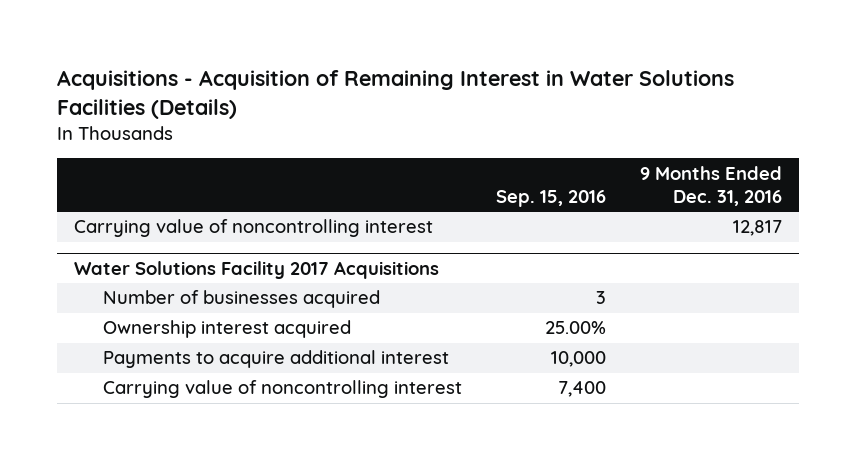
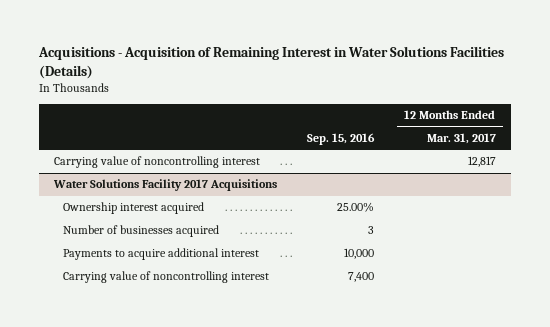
- | Sep. 15, 2016 | 9 Months Ended Dec. 31, 2016
+ | Sep. 15, 2016 | 12 Months Ended Mar. 31, 2017
@ Water Solutions Facility 2017 Acquisitions
moved down: Number of businesses acquired | 3 |

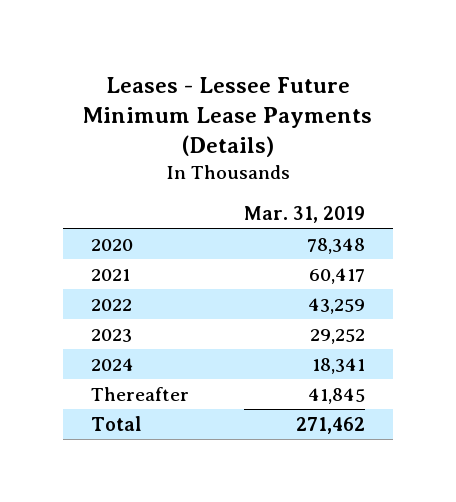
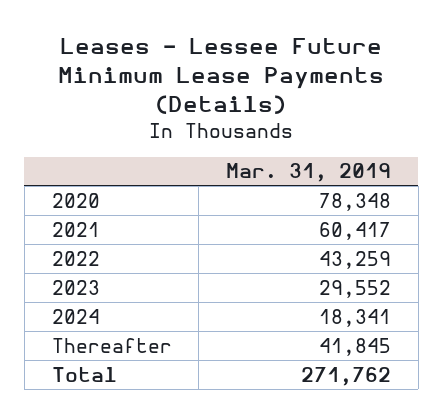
- 2023 | 29,252
+ 2023 | 29,552
- Total | 271,462
+ Total | 271,762

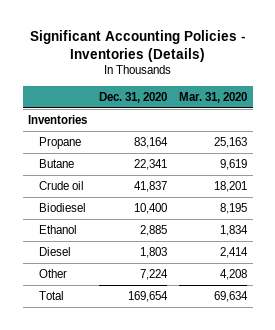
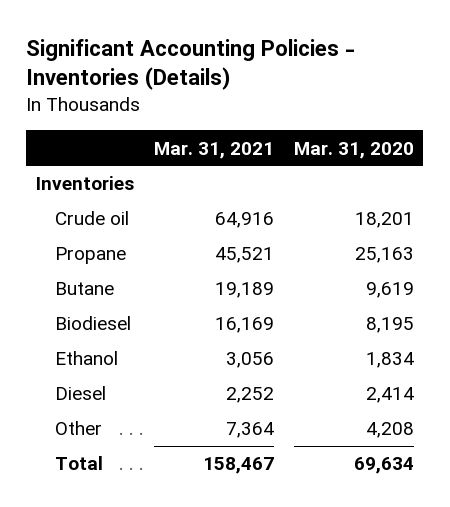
- | Dec. 31, 2020 | Mar. 31, 2020
+ | Mar. 31, 2021 | Mar. 31, 2020
moved up: Crude oil | 64,916 | 18,201

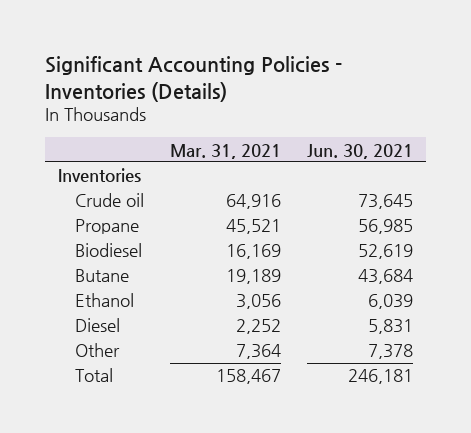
- | Mar. 31, 2021 | Mar. 31, 2020
+ | Mar. 31, 2021 | Jun. 30, 2021
moved down: Butane | 19,189 | 43,684

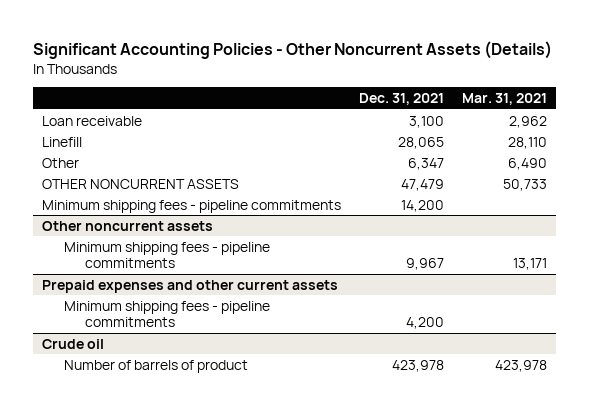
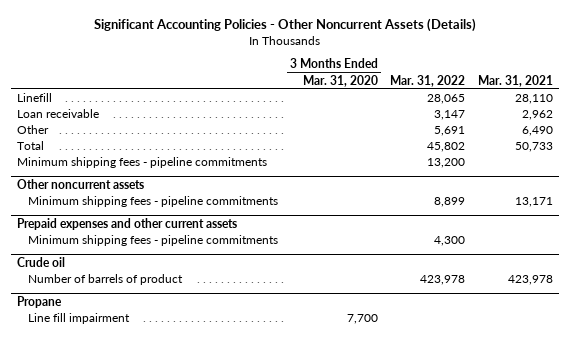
- | Dec. 31, 2021 | Mar. 31, 2021
+ | 3 Months Ended Mar. 31, 2020 | Mar. 31, 2022 | Mar. 31, 2021
moved down: Loan receivable | | 3,147 | 2,962
- OTHER NONCURRENT ASSETS | 47,479 | 50,733
+ Total | | 45,802 | 50,733
+ Propane
+ Line fill impairment | 7,700 | |

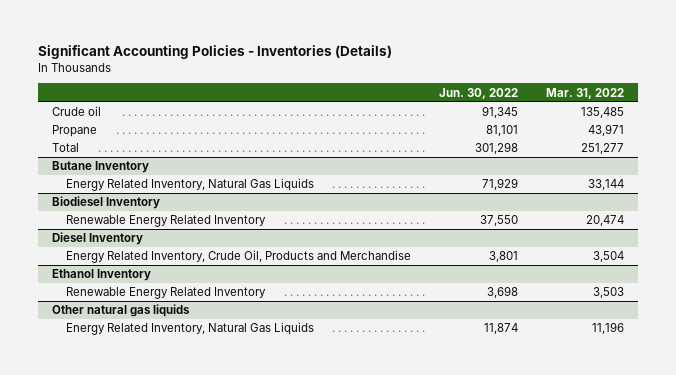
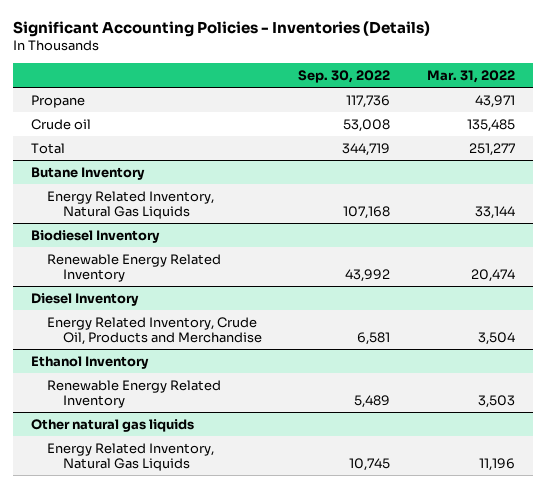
- | Jun. 30, 2022 | Mar. 31, 2022
+ | Sep. 30, 2022 | Mar. 31, 2022
moved down: Crude oil | 53,008 | 135,485

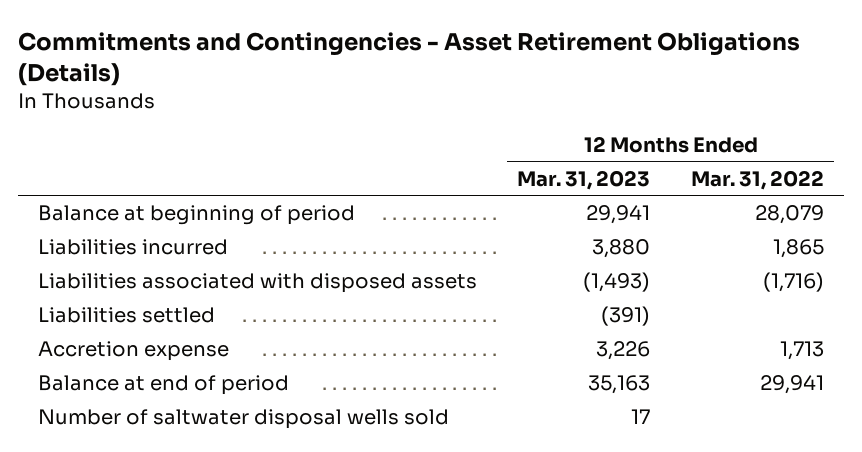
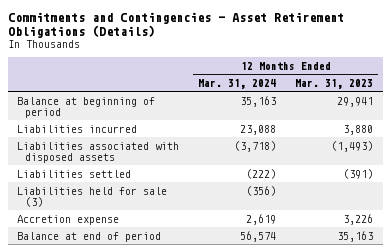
- | 12 Months Ended Mar. 31, 2023 | 12 Months Ended Mar. 31, 2022
+ | 12 Months Ended Mar. 31, 2024 | 12 Months Ended Mar. 31, 2023
+ Liabilities held for sale (3) | (356) |
- Number of saltwater disposal wells sold | 17 |

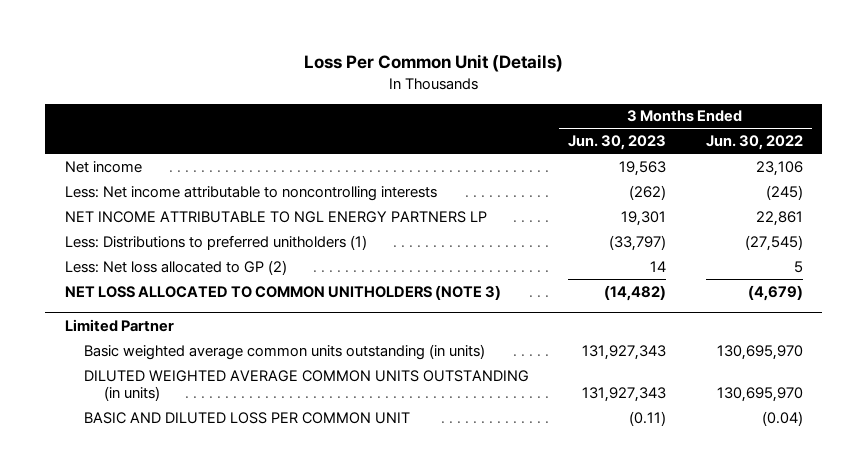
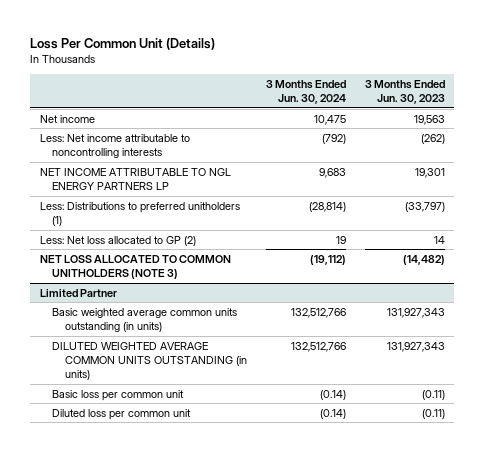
- | 3 Months Ended Jun. 30, 2023 | 3 Months Ended Jun. 30, 2022
+ | 3 Months Ended Jun. 30, 2024 | 3 Months Ended Jun. 30, 2023
@ Limited Partner
- BASIC AND DILUTED LOSS PER COMMON UNIT | (0.11) | (0.04)
+ Basic loss per common unit | (0.14) | (0.11)
+ Diluted loss per common unit | (0.14) | (0.11)

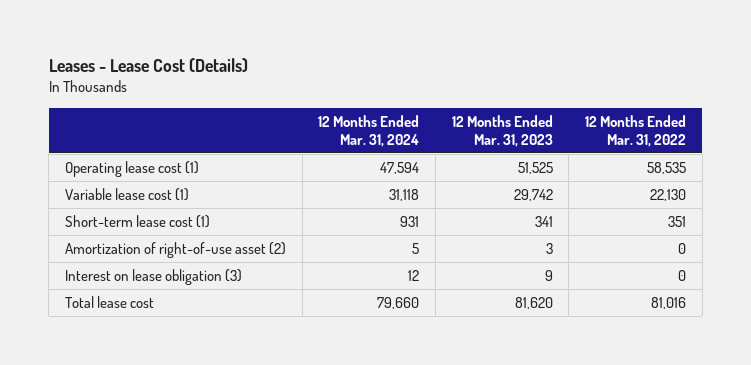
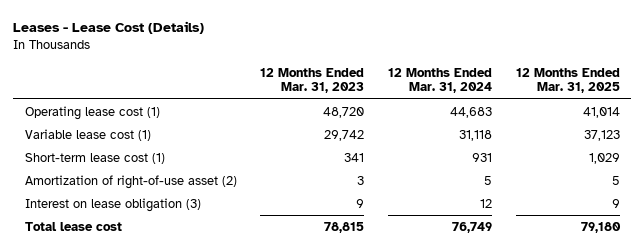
- | 12 Months Ended Mar. 31, 2024 | 12 Months Ended Mar. 31, 2023 | 12 Months Ended Mar. 31, 2022
+ | 12 Months Ended Mar. 31, 2023 | 12 Months Ended Mar. 31, 2024 | 12 Months Ended Mar. 31, 2025
- Operating lease cost (1) | 47,594 | 51,525 | 58,535
+ Operating lease cost (1) | 48,720 | 44,683 | 41,014
- Total lease cost | 79,660 | 81,620 | 81,016
+ Total lease cost | 78,815 | 76,749 | 79,180

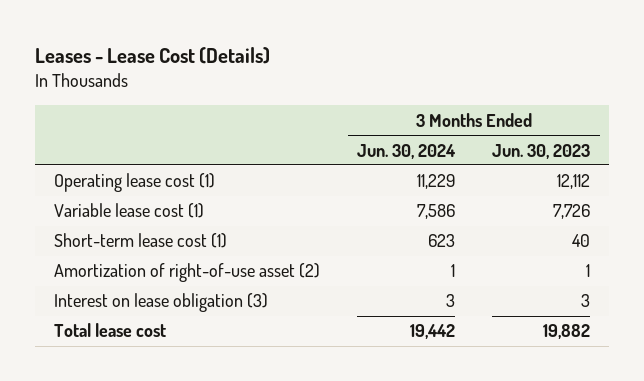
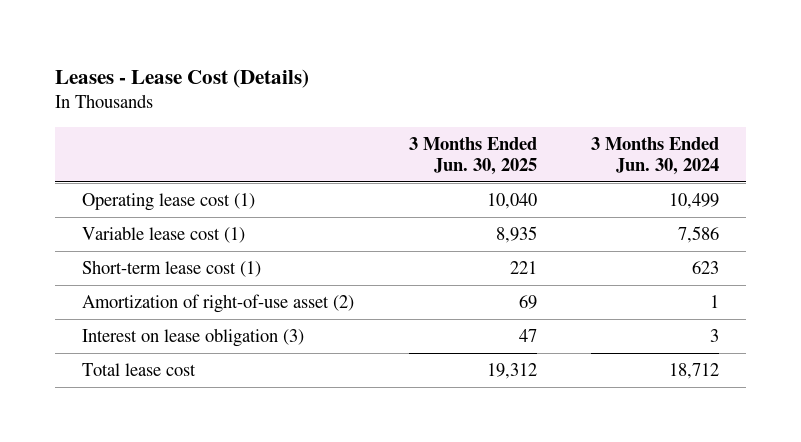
- | 3 Months Ended Jun. 30, 2024 | 3 Months Ended Jun. 30, 2023
+ | 3 Months Ended Jun. 30, 2025 | 3 Months Ended Jun. 30, 2024
- Operating lease cost (1) | 11,229 | 12,112
+ Operating lease cost (1) | 10,040 | 10,499
- Total lease cost | 19,442 | 19,882
+ Total lease cost | 19,312 | 18,712

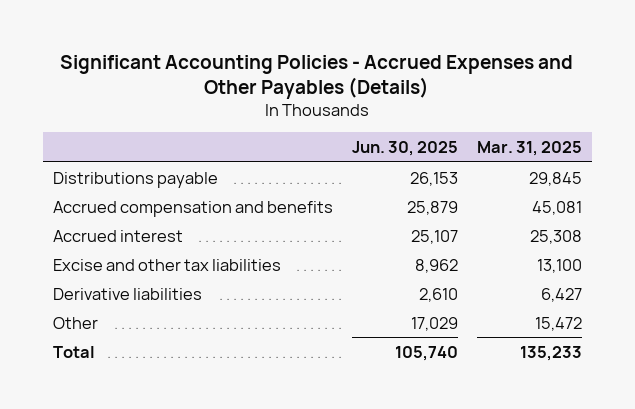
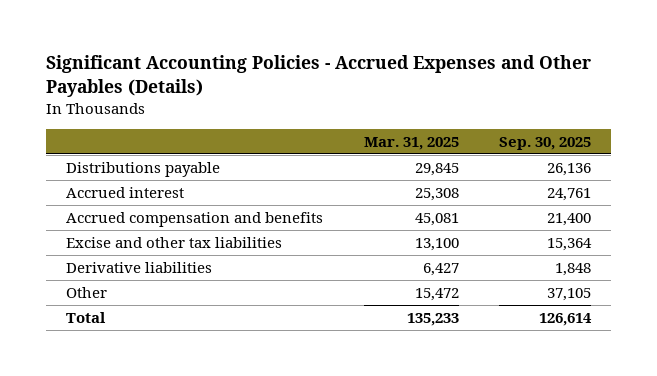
- | Jun. 30, 2025 | Mar. 31, 2025
+ | Mar. 31, 2025 | Sep. 30, 2025
moved down: Accrued compensation and benefits | 45,081 | 21,400

